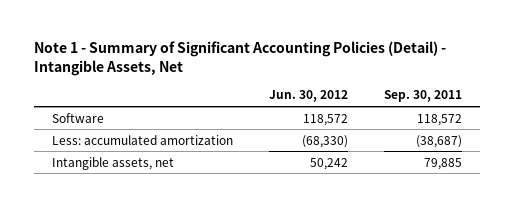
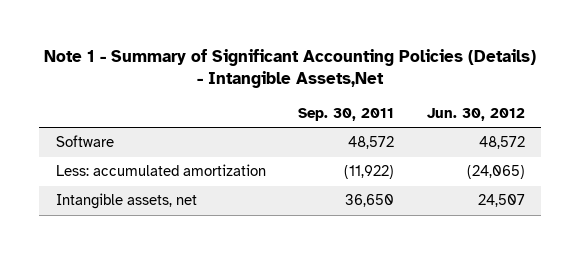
- Note 1 - Summary of Significant Accounting Policies (Detail) - Intangible Assets, Net
+ Note 1 - Summary of Significant Accounting Policies (Details) - Intangible Assets,Net
- | Jun. 30, 2012 | Sep. 30, 2011
+ | Sep. 30, 2011 | Jun. 30, 2012
- Software | 118,572 | 118,572
- Less: accumulated amortization | (68,330) | (38,687)
- Intangible assets, net | 50,242 | 79,885
+ Software | 48,572 | 48,572
+ Less: accumulated amortization | (11,922) | (24,065)
+ Intangible assets, net | 36,650 | 24,507

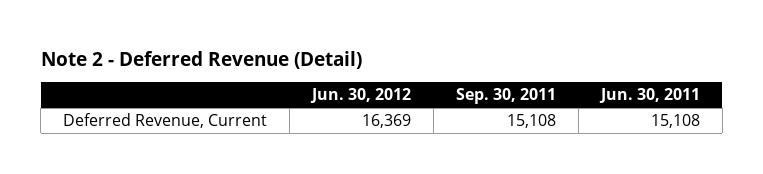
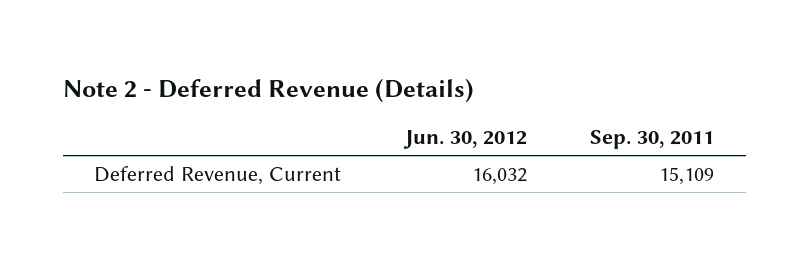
- Note 2 - Deferred Revenue (Detail)
+ Note 2 - Deferred Revenue (Details)
- | Jun. 30, 2012 | Sep. 30, 2011 | Jun. 30, 2011
+ | Jun. 30, 2012 | Sep. 30, 2011
- Deferred Revenue, Current | 16,369 | 15,108 | 15,108
+ Deferred Revenue, Current | 16,032 | 15,109

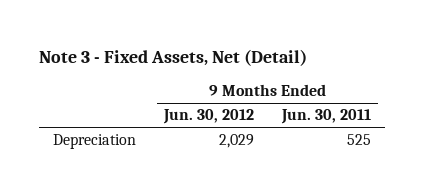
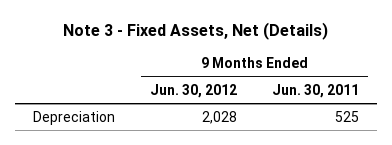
- Note 3 - Fixed Assets, Net (Detail)
+ Note 3 - Fixed Assets, Net (Details)
- Depreciation | 2,029 | 525
+ Depreciation | 2,028 | 525

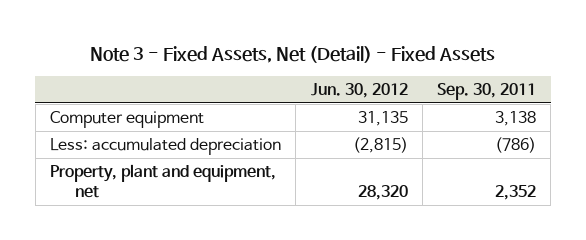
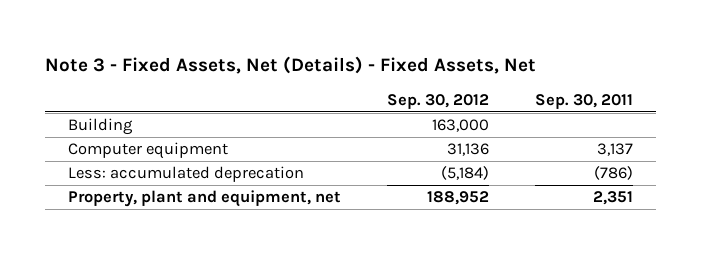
- Note 3 - Fixed Assets, Net (Detail) - Fixed Assets
+ Note 3 - Fixed Assets, Net (Details) - Fixed Assets, Net
- | Jun. 30, 2012 | Sep. 30, 2011
+ | Sep. 30, 2012 | Sep. 30, 2011
- Computer equipment | 31,135 | 3,138
- Less: accumulated depreciation | (2,815) | (786)
- Property, plant and equipment, net | 28,320 | 2,352
+ Building | 163,000 |
+ Computer equipment | 31,136 | 3,137
+ Less: accumulated deprecation | (5,184) | (786)
+ Property, plant and equipment, net | 188,952 | 2,351

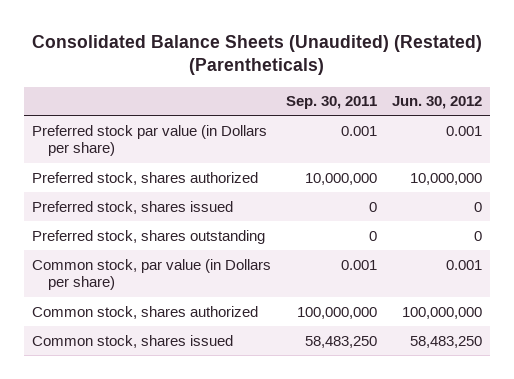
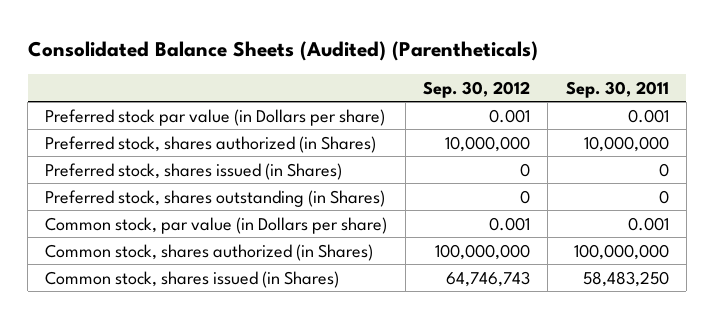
- Consolidated Balance Sheets (Unaudited) (Restated) (Parentheticals)
+ Consolidated Balance Sheets (Audited) (Parentheticals)
- | Sep. 30, 2011 | Jun. 30, 2012
+ | Sep. 30, 2012 | Sep. 30, 2011
- Preferred stock, shares authorized | 10,000,000 | 10,000,000
- Preferred stock, shares issued | 0 | 0
- Preferred stock, shares outstanding | 0 | 0
+ Preferred stock, shares authorized (in Shares) | 10,000,000 | 10,000,000
+ Preferred stock, shares issued (in Shares) | 0 | 0
+ Preferred stock, shares outstanding (in Shares) | 0 | 0
- Common stock, shares authorized | 100,000,000 | 100,000,000
- Common stock, shares issued | 58,483,250 | 58,483,250
+ Common stock, shares authorized (in Shares) | 100,000,000 | 100,000,000
+ Common stock, shares issued (in Shares) | 64,746,743 | 58,483,250

